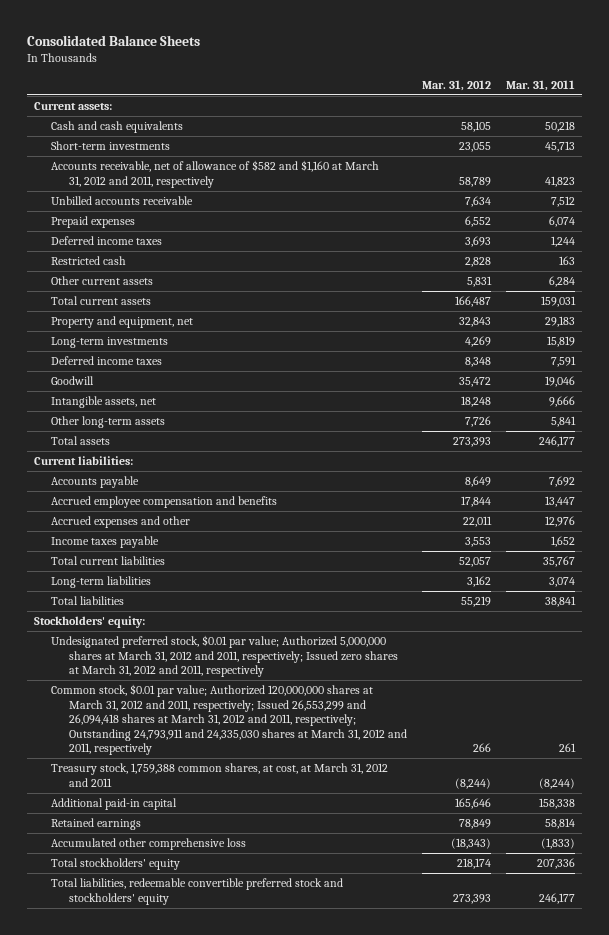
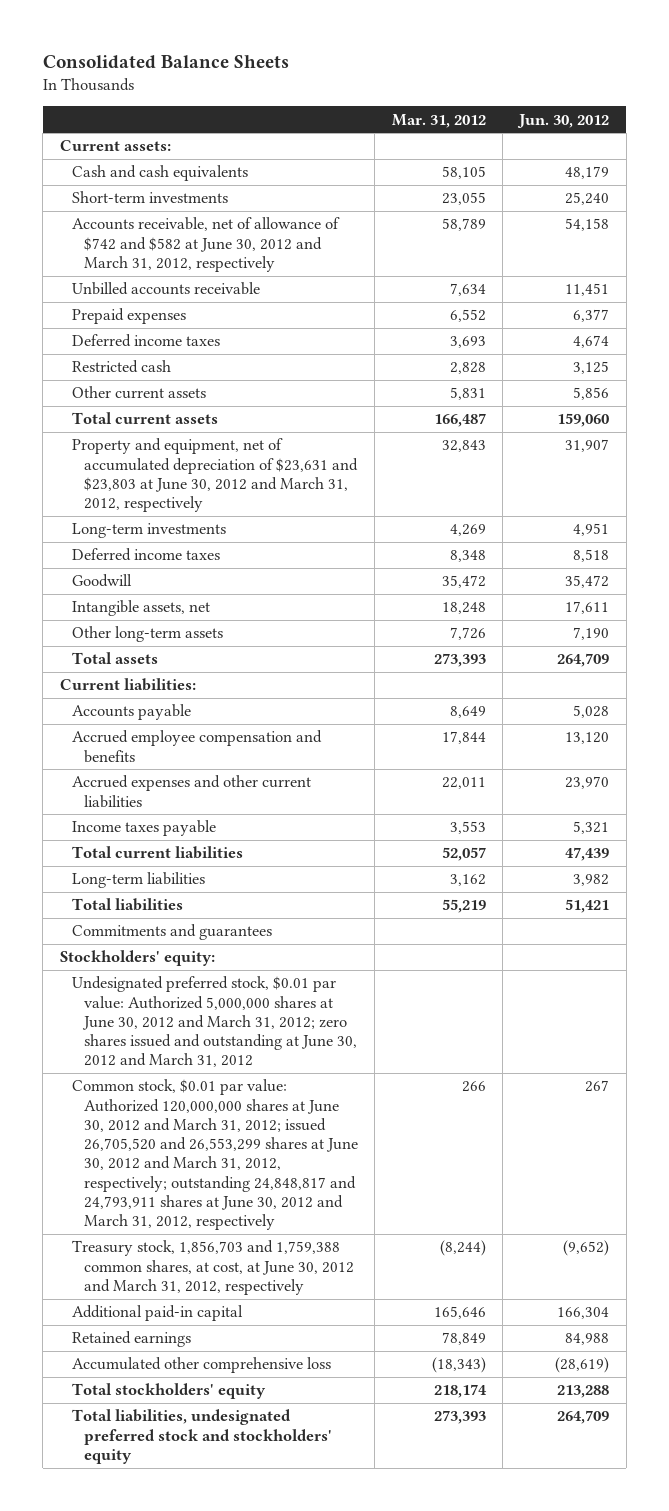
- | Mar. 31, 2012 | Mar. 31, 2011
+ | Mar. 31, 2012 | Jun. 30, 2012
- Accounts receivable, net of allowance of $582 and $1,160 at March 31, 2012 and 2011, respectively | 58,789 | 41,823
+ Accounts receivable, net of allowance of $742 and $582 at June 30, 2012 and March 31, 2012, respectively | 58,789 | 54,158
- Property and equipment, net | 32,843 | 29,183
+ Property and equipment, net of accumulated depreciation of $23,631 and $23,803 at June 30, 2012 and March 31, 2012, respectively | 32,843 | 31,907
- Accrued expenses and other | 22,011 | 12,976
+ Accrued expenses and other current liabilities | 22,011 | 23,970
+ Commitments and guarantees
- Undesignated preferred stock, $0.01 par value; Authorized 5,000,000 shares at March 31, 2012 and 2011, respectively; Issued zero shares at March 31, 2012 and 2011, respectively
- Common stock, $0.01 par value; Authorized 120,000,000 shares at March 31, 2012 and 2011, respectively; Issued 26,553,299 and 26,094,418 shares at March 31, 2012 and 2011, respectively; Outstanding 24,793,911 and 24,335,030 shares at March 31, 2012 and 2011, respectively | 266 | 261
- Treasury stock, 1,759,388 common shares, at cost, at March 31, 2012 and 2011 | (8,244) | (8,244)
+ Undesignated preferred stock, $0.01 par value: Authorized 5,000,000 shares at June 30, 2012 and March 31, 2012; zero shares issued and outstanding at June 30, 2012 and March 31, 2012
+ Common stock, $0.01 par value: Authorized 120,000,000 shares at June 30, 2012 and March 31, 2012; issued 26,705,520 and 26,553,299 shares at June 30, 2012 and March 31, 2012, respectively; outstanding 24,848,817 and 24,793,911 shares at June 30, 2012 and March 31, 2012, respectively | 266 | 267
+ Treasury stock, 1,856,703 and 1,759,388 common shares, at cost, at June 30, 2012 and March 31, 2012, respectively | (8,244) | (9,652)
- Total liabilities, redeemable convertible preferred stock and stockholders' equity | 273,393 | 246,177
+ Total liabilities, undesignated preferred stock and stockholders' equity | 273,393 | 264,709

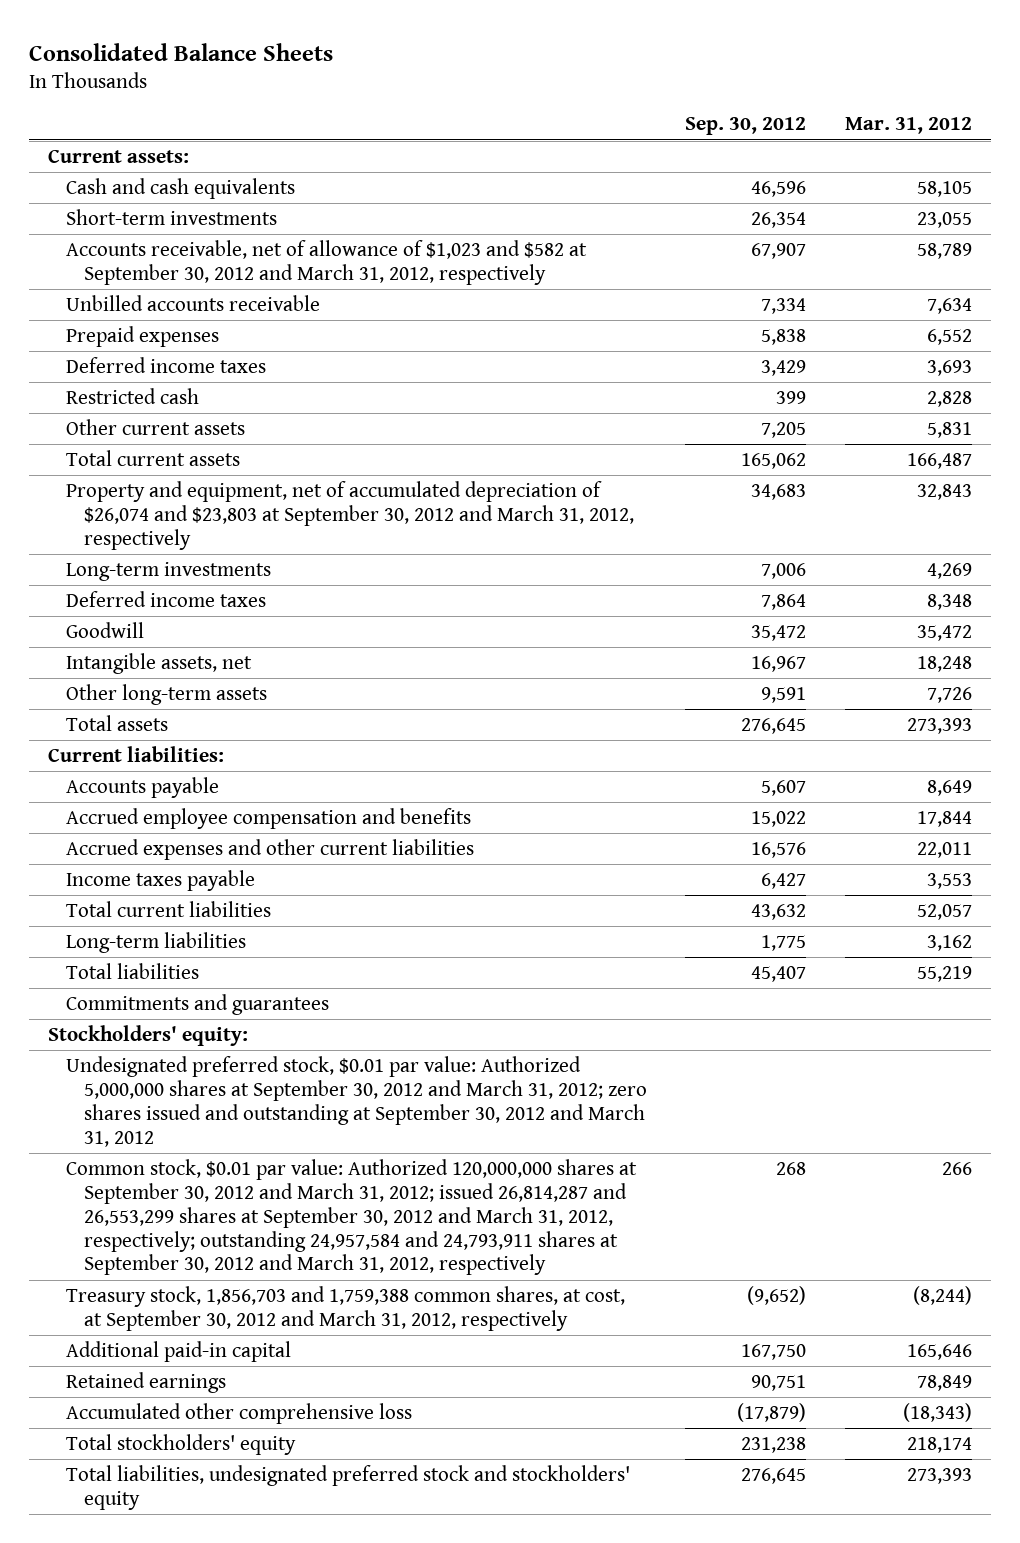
- | Mar. 31, 2012 | Jun. 30, 2012
+ | Sep. 30, 2012 | Mar. 31, 2012
- Accounts receivable, net of allowance of $742 and $582 at June 30, 2012 and March 31, 2012, respectively | 58,789 | 54,158
+ Accounts receivable, net of allowance of $1,023 and $582 at September 30, 2012 and March 31, 2012, respectively | 67,907 | 58,789
- Property and equipment, net of accumulated depreciation of $23,631 and $23,803 at June 30, 2012 and March 31, 2012, respectively | 32,843 | 31,907
+ Property and equipment, net of accumulated depreciation of $26,074 and $23,803 at September 30, 2012 and March 31, 2012, respectively | 34,683 | 32,843
- Undesignated preferred stock, $0.01 par value: Authorized 5,000,000 shares at June 30, 2012 and March 31, 2012; zero shares issued and outstanding at June 30, 2012 and March 31, 2012
- Common stock, $0.01 par value: Authorized 120,000,000 shares at June 30, 2012 and March 31, 2012; issued 26,705,520 and 26,553,299 shares at June 30, 2012 and March 31, 2012, respectively; outstanding 24,848,817 and 24,793,911 shares at June 30, 2012 and March 31, 2012, respectively | 266 | 267
- Treasury stock, 1,856,703 and 1,759,388 common shares, at cost, at June 30, 2012 and March 31, 2012, respectively | (8,244) | (9,652)
+ Undesignated preferred stock, $0.01 par value: Authorized 5,000,000 shares at September 30, 2012 and March 31, 2012; zero shares issued and outstanding at September 30, 2012 and March 31, 2012
+ Common stock, $0.01 par value: Authorized 120,000,000 shares at September 30, 2012 and March 31, 2012; issued 26,814,287 and 26,553,299 shares at September 30, 2012 and March 31, 2012, respectively; outstanding 24,957,584 and 24,793,911 shares at September 30, 2012 and March 31, 2012, respectively | 268 | 266
+ Treasury stock, 1,856,703 and 1,759,388 common shares, at cost, at September 30, 2012 and March 31, 2012, respectively | (9,652) | (8,244)

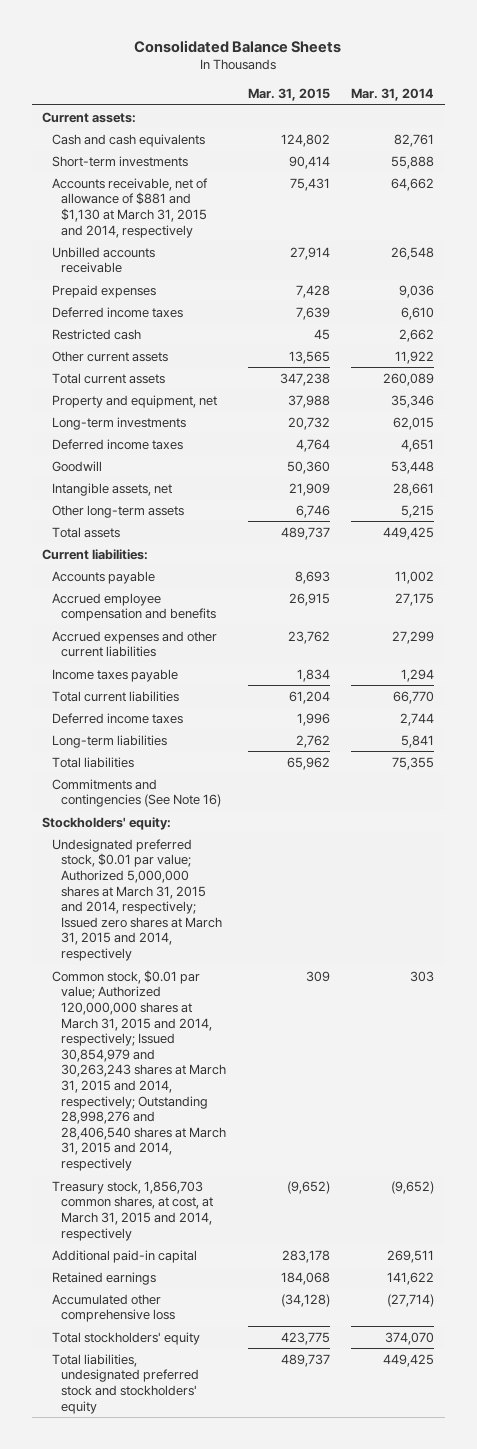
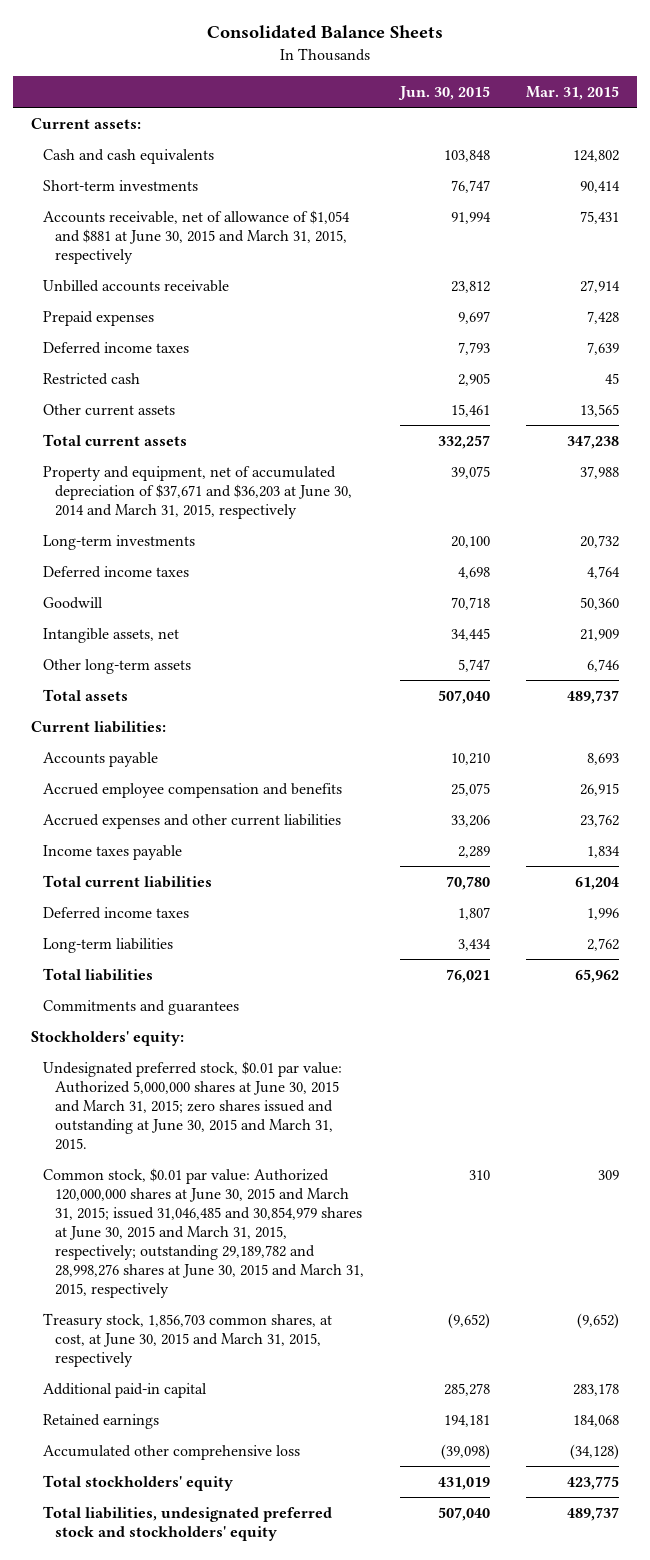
- | Mar. 31, 2015 | Mar. 31, 2014
+ | Jun. 30, 2015 | Mar. 31, 2015
- Accounts receivable, net of allowance of $881 and $1,130 at March 31, 2015 and 2014, respectively | 75,431 | 64,662
+ Accounts receivable, net of allowance of $1,054 and $881 at June 30, 2015 and March 31, 2015, respectively | 91,994 | 75,431
- Property and equipment, net | 37,988 | 35,346
+ Property and equipment, net of accumulated depreciation of $37,671 and $36,203 at June 30, 2014 and March 31, 2015, respectively | 39,075 | 37,988
- Commitments and contingencies (See Note 16)
+ Commitments and guarantees
- Undesignated preferred stock, $0.01 par value; Authorized 5,000,000 shares at March 31, 2015 and 2014, respectively; Issued zero shares at March 31, 2015 and 2014, respectively
- Common stock, $0.01 par value; Authorized 120,000,000 shares at March 31, 2015 and 2014, respectively; Issued 30,854,979 and 30,263,243 shares at March 31, 2015 and 2014, respectively; Outstanding 28,998,276 and 28,406,540 shares at March 31, 2015 and 2014, respectively | 309 | 303
- Treasury stock, 1,856,703 common shares, at cost, at March 31, 2015 and 2014, respectively | (9,652) | (9,652)
+ Undesignated preferred stock, $0.01 par value: Authorized 5,000,000 shares at June 30, 2015 and March 31, 2015; zero shares issued and outstanding at June 30, 2015 and March 31, 2015.
+ Common stock, $0.01 par value: Authorized 120,000,000 shares at June 30, 2015 and March 31, 2015; issued 31,046,485 and 30,854,979 shares at June 30, 2015 and March 31, 2015, respectively; outstanding 29,189,782 and 28,998,276 shares at June 30, 2015 and March 31, 2015, respectively | 310 | 309
+ Treasury stock, 1,856,703 common shares, at cost, at June 30, 2015 and March 31, 2015, respectively | (9,652) | (9,652)

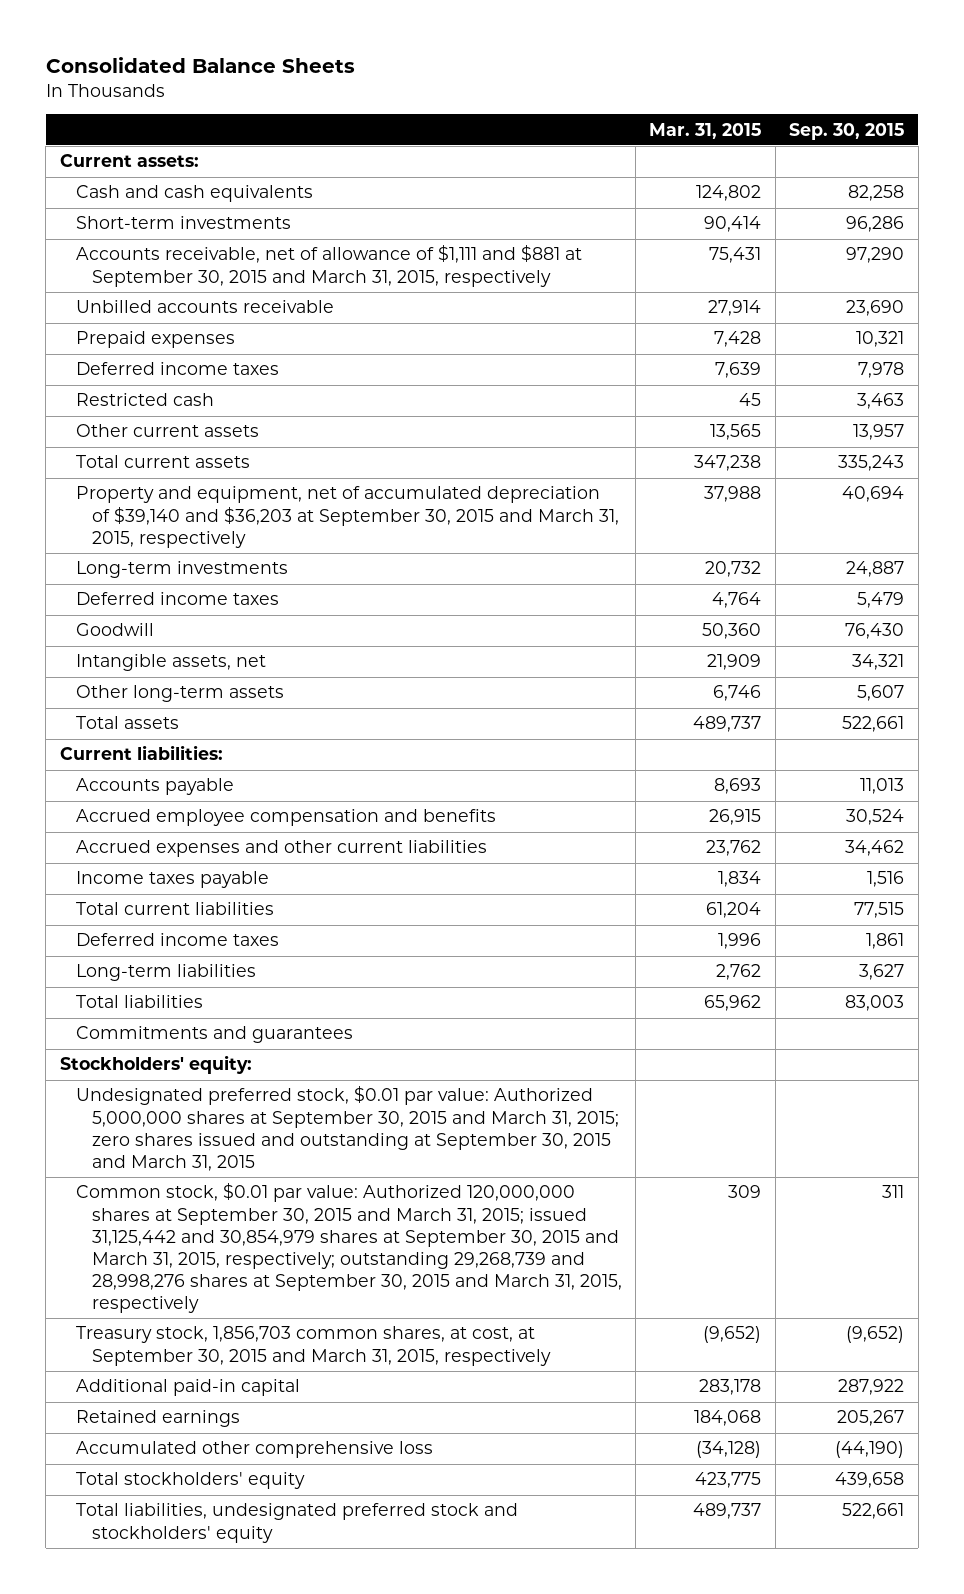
- | Jun. 30, 2015 | Mar. 31, 2015
+ | Mar. 31, 2015 | Sep. 30, 2015
- Accounts receivable, net of allowance of $1,054 and $881 at June 30, 2015 and March 31, 2015, respectively | 91,994 | 75,431
+ Accounts receivable, net of allowance of $1,111 and $881 at September 30, 2015 and March 31, 2015, respectively | 75,431 | 97,290
- Property and equipment, net of accumulated depreciation of $37,671 and $36,203 at June 30, 2014 and March 31, 2015, respectively | 39,075 | 37,988
+ Property and equipment, net of accumulated depreciation of $39,140 and $36,203 at September 30, 2015 and March 31, 2015, respectively | 37,988 | 40,694
- Undesignated preferred stock, $0.01 par value: Authorized 5,000,000 shares at June 30, 2015 and March 31, 2015; zero shares issued and outstanding at June 30, 2015 and March 31, 2015.
- Common stock, $0.01 par value: Authorized 120,000,000 shares at June 30, 2015 and March 31, 2015; issued 31,046,485 and 30,854,979 shares at June 30, 2015 and March 31, 2015, respectively; outstanding 29,189,782 and 28,998,276 shares at June 30, 2015 and March 31, 2015, respectively | 310 | 309
- Treasury stock, 1,856,703 common shares, at cost, at June 30, 2015 and March 31, 2015, respectively | (9,652) | (9,652)
+ Undesignated preferred stock, $0.01 par value: Authorized 5,000,000 shares at September 30, 2015 and March 31, 2015; zero shares issued and outstanding at September 30, 2015 and March 31, 2015
+ Common stock, $0.01 par value: Authorized 120,000,000 shares at September 30, 2015 and March 31, 2015; issued 31,125,442 and 30,854,979 shares at September 30, 2015 and March 31, 2015, respectively; outstanding 29,268,739 and 28,998,276 shares at September 30, 2015 and March 31, 2015, respectively | 309 | 311
+ Treasury stock, 1,856,703 common shares, at cost, at September 30, 2015 and March 31, 2015, respectively | (9,652) | (9,652)

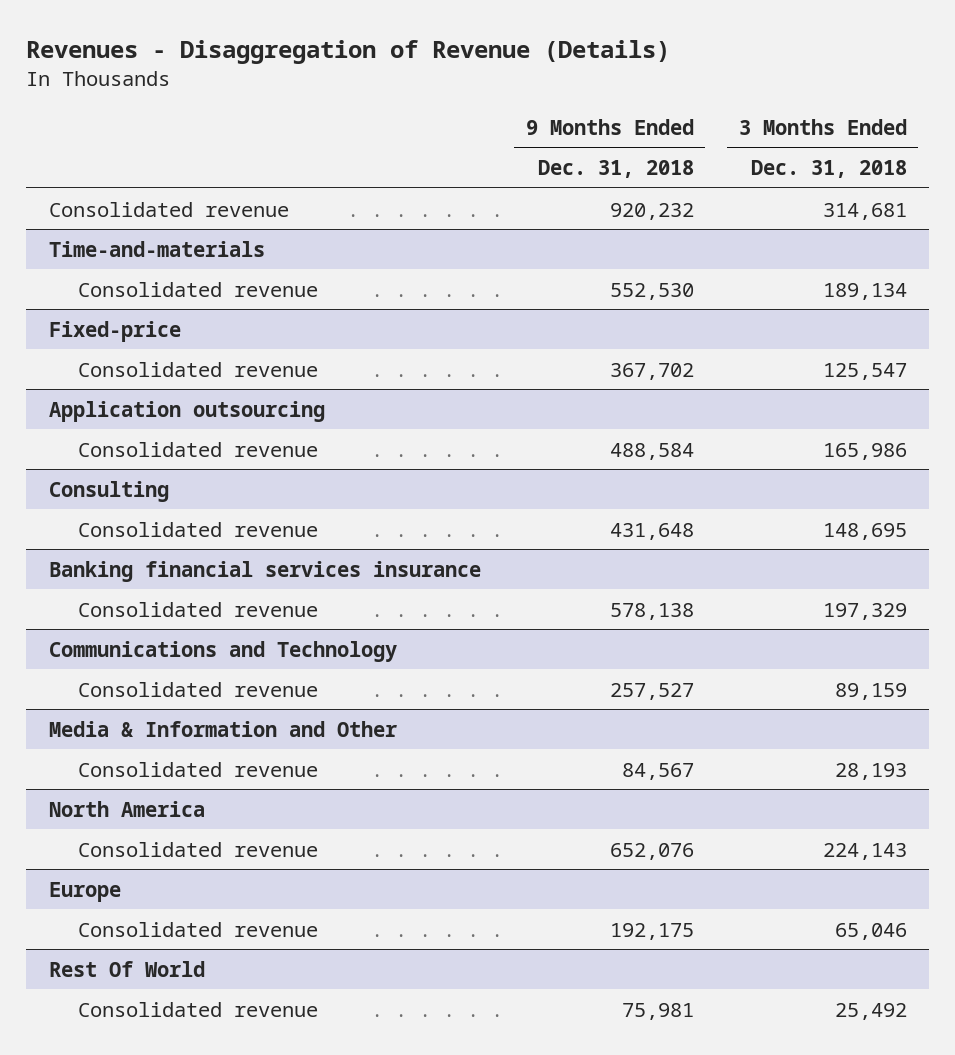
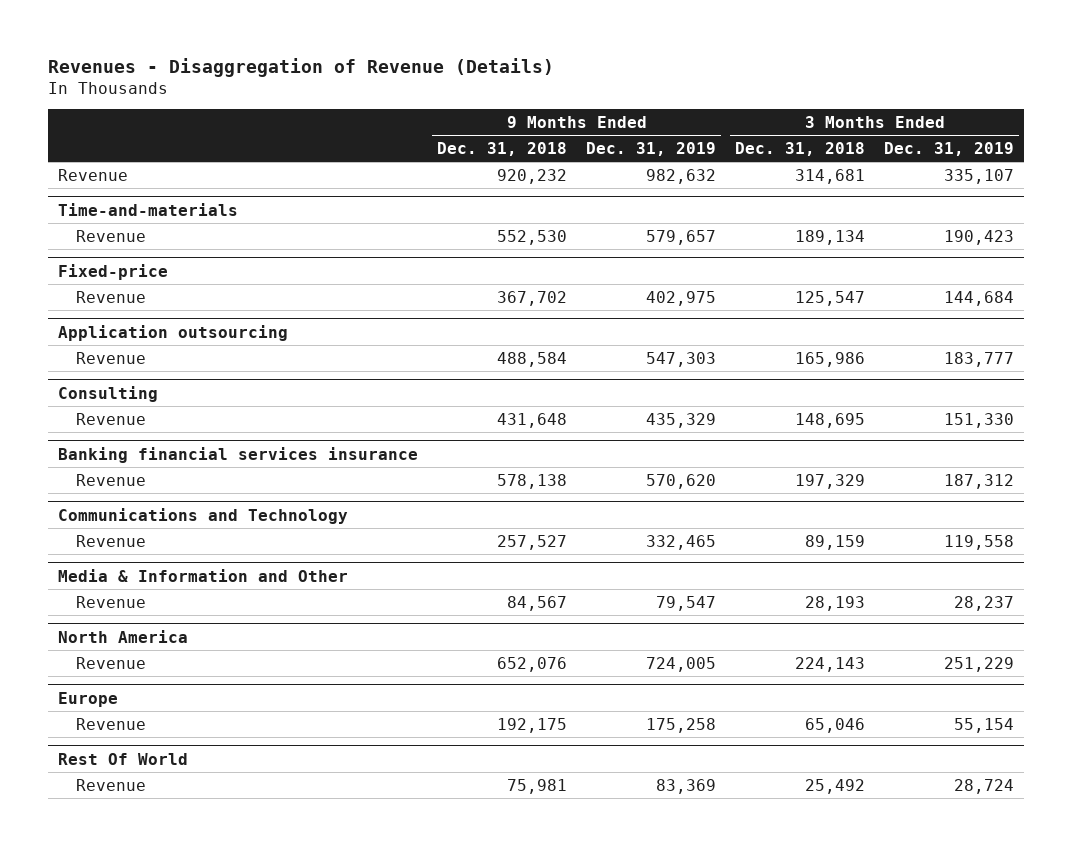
- | 9 Months Ended Dec. 31, 2018 | 3 Months Ended Dec. 31, 2018
+ | 9 Months Ended Dec. 31, 2018 | 9 Months Ended Dec. 31, 2019 | 3 Months Ended Dec. 31, 2018 | 3 Months Ended Dec. 31, 2019
- Consolidated revenue | 920,232 | 314,681
+ Revenue | 920,232 | 982,632 | 314,681 | 335,107
@ Time-and-materials
- Consolidated revenue | 552,530 | 189,134
+ Revenue | 552,530 | 579,657 | 189,134 | 190,423
@ Fixed-price
- Consolidated revenue | 367,702 | 125,547
+ Revenue | 367,702 | 402,975 | 125,547 | 144,684
@ Application outsourcing
- Consolidated revenue | 488,584 | 165,986
+ Revenue | 488,584 | 547,303 | 165,986 | 183,777
@ Consulting
- Consolidated revenue | 431,648 | 148,695
+ Revenue | 431,648 | 435,329 | 148,695 | 151,330
@ Banking financial services insurance
- Consolidated revenue | 578,138 | 197,329
+ Revenue | 578,138 | 570,620 | 197,329 | 187,312
@ Communications and Technology
- Consolidated revenue | 257,527 | 89,159
+ Revenue | 257,527 | 332,465 | 89,159 | 119,558
@ Media & Information and Other
- Consolidated revenue | 84,567 | 28,193
+ Revenue | 84,567 | 79,547 | 28,193 | 28,237
@ North America
- Consolidated revenue | 652,076 | 224,143
+ Revenue | 652,076 | 724,005 | 224,143 | 251,229
@ Europe
- Consolidated revenue | 192,175 | 65,046
+ Revenue | 192,175 | 175,258 | 65,046 | 55,154
@ Rest Of World
- Consolidated revenue | 75,981 | 25,492
+ Revenue | 75,981 | 83,369 | 25,492 | 28,724

